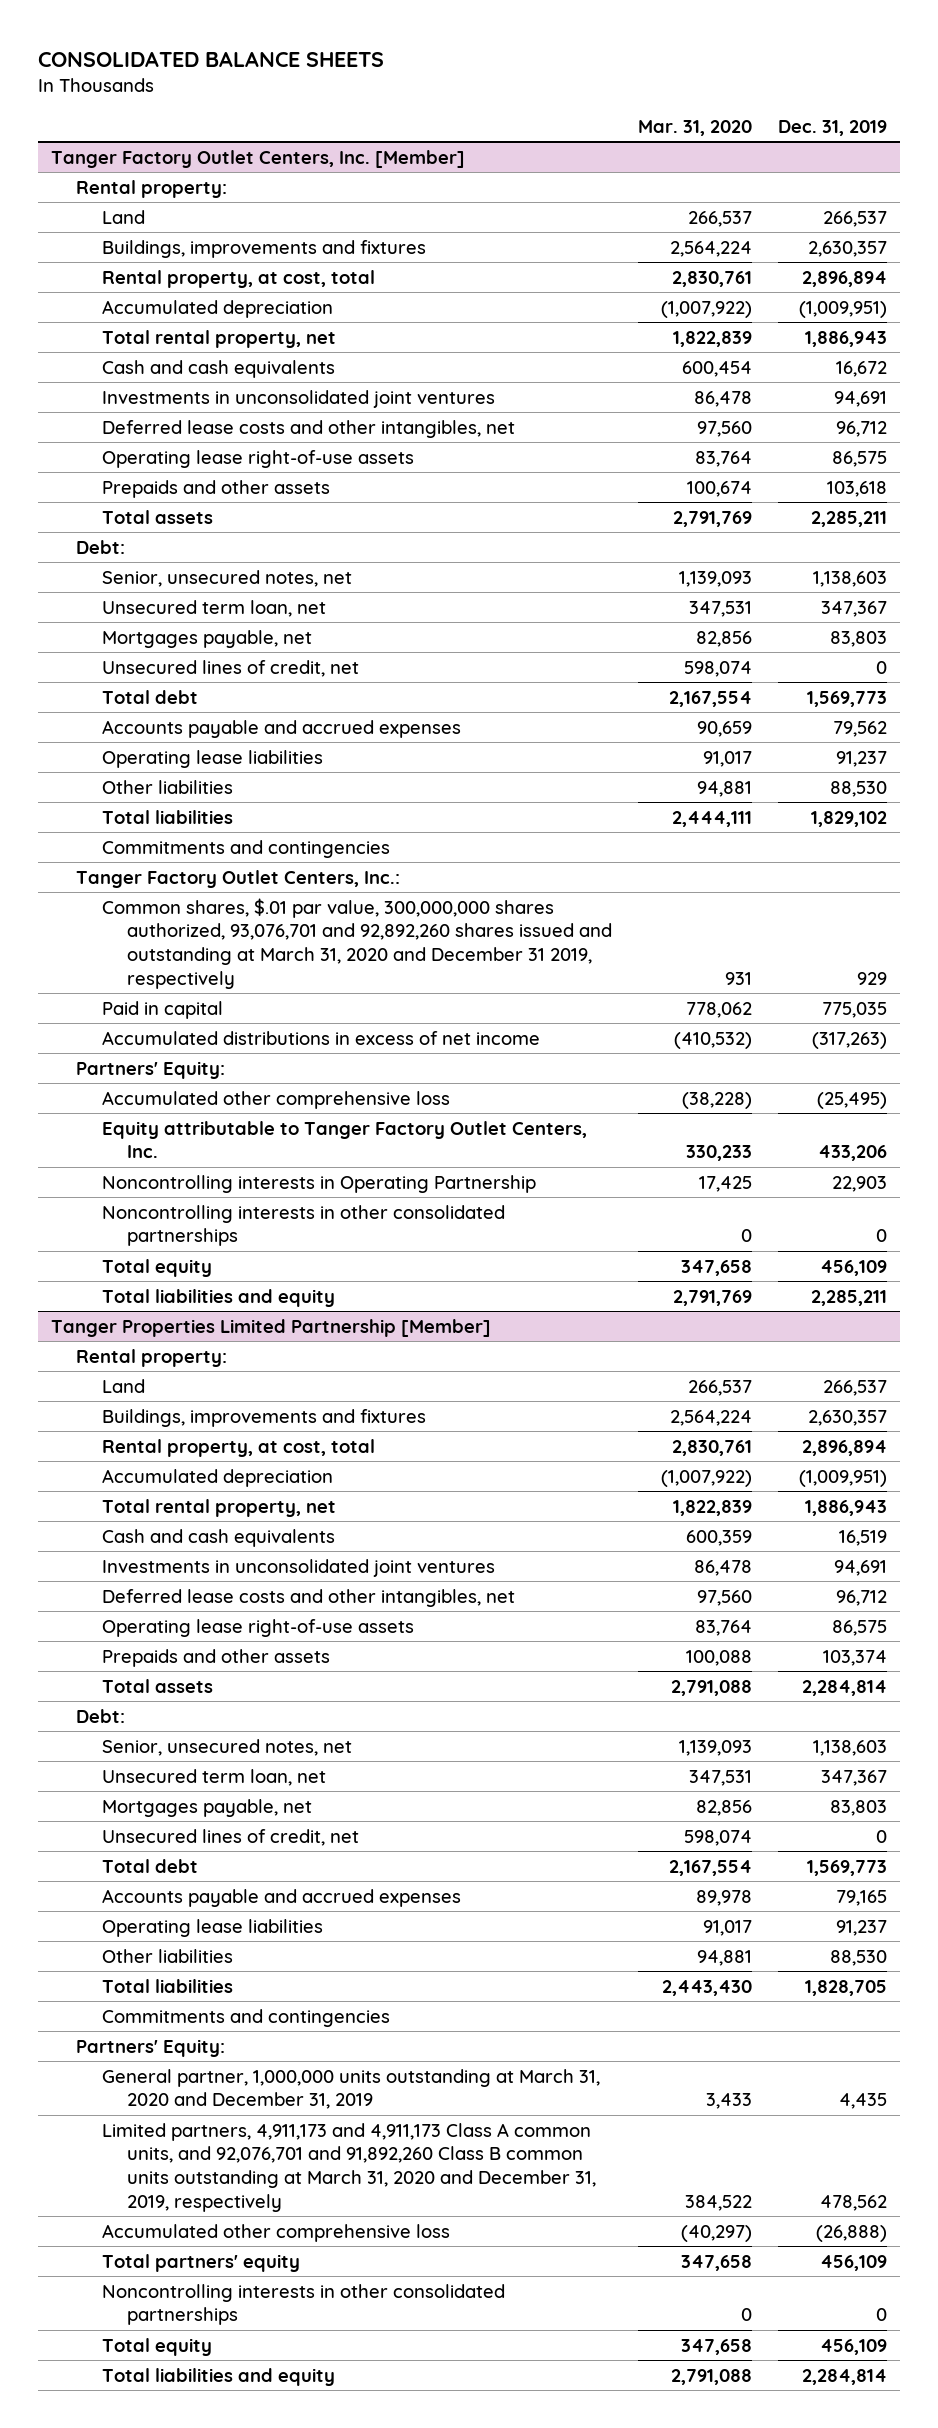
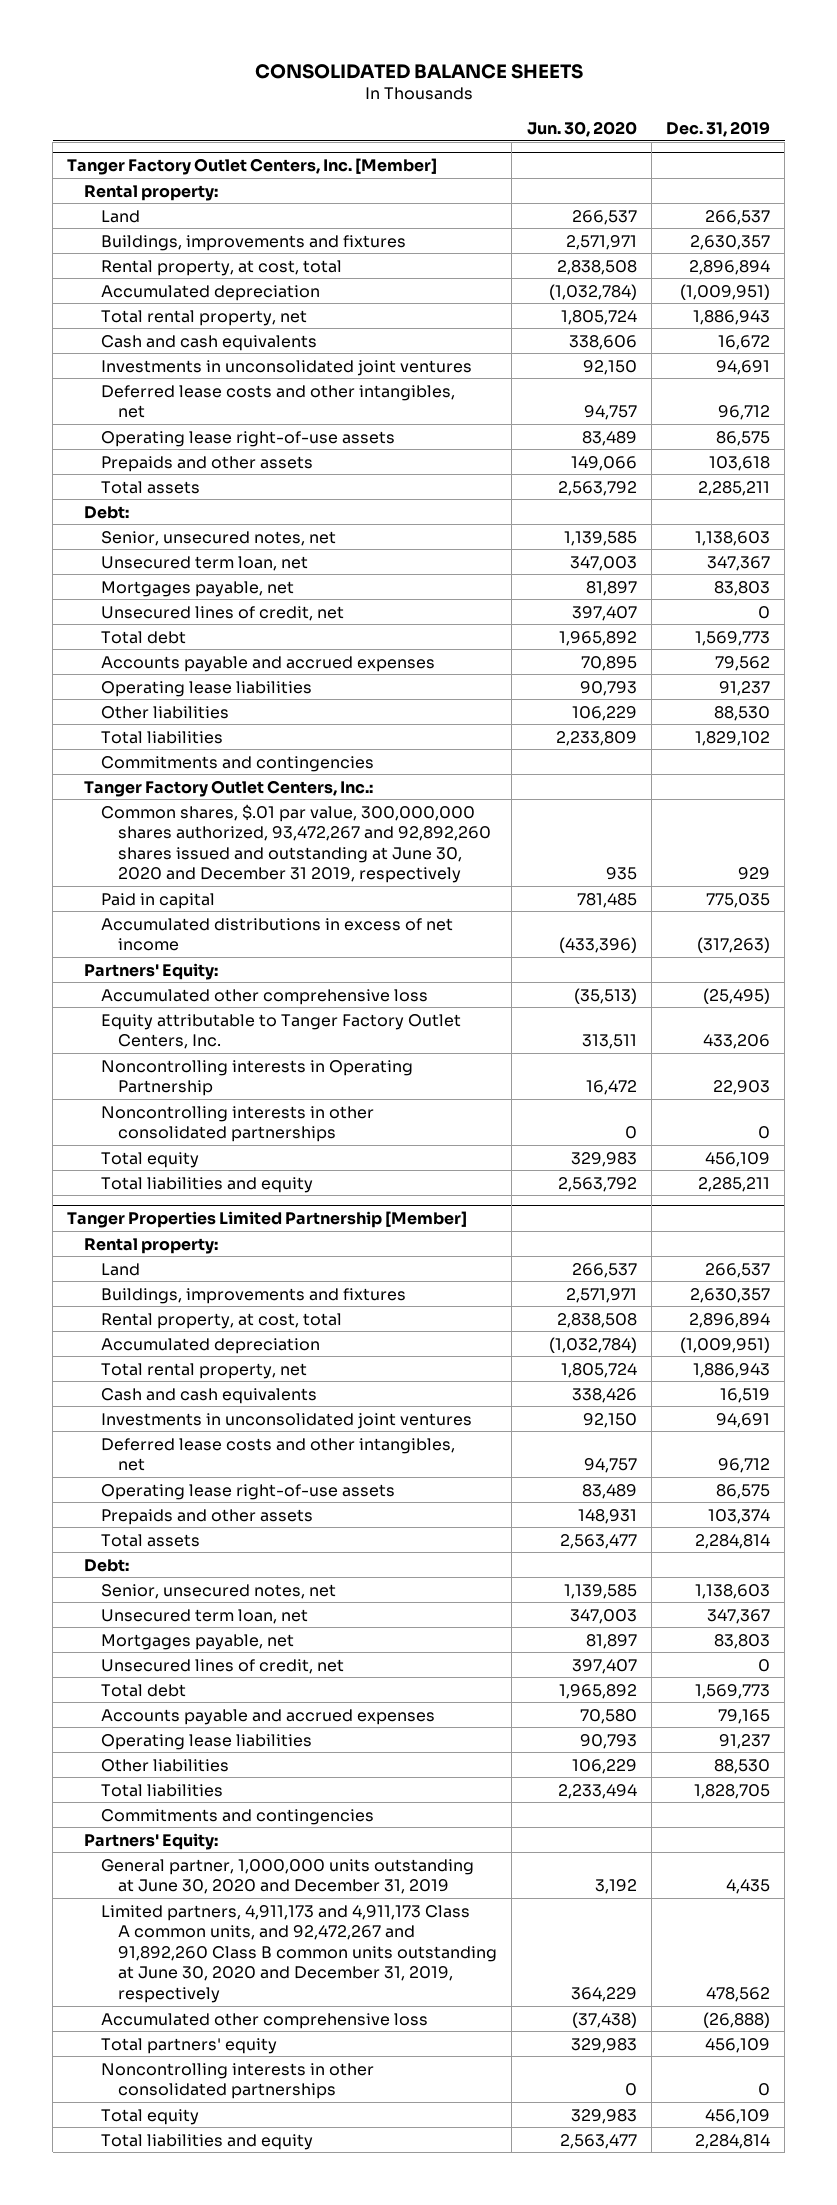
- | Mar. 31, 2020 | Dec. 31, 2019
+ | Jun. 30, 2020 | Dec. 31, 2019
@ Tanger Factory Outlet Centers, Inc. [Member]
- Common shares, $.01 par value, 300,000,000 shares authorized, 93,076,701 and 92,892,260 shares issued and outstanding at March 31, 2020 and December 31 2019, respectively | 931 | 929
+ Common shares, $.01 par value, 300,000,000 shares authorized, 93,472,267 and 92,892,260 shares issued and outstanding at June 30, 2020 and December 31 2019, respectively | 935 | 929
@ Tanger Properties Limited Partnership [Member]
- General partner, 1,000,000 units outstanding at March 31, 2020 and December 31, 2019 | 3,433 | 4,435
- Limited partners, 4,911,173 and 4,911,173 Class A common units, and 92,076,701 and 91,892,260 Class B common units outstanding at March 31, 2020 and December 31, 2019, respectively | 384,522 | 478,562
+ General partner, 1,000,000 units outstanding at June 30, 2020 and December 31, 2019 | 3,192 | 4,435
+ Limited partners, 4,911,173 and 4,911,173 Class A common units, and 92,472,267 and 91,892,260 Class B common units outstanding at June 30, 2020 and December 31, 2019, respectively | 364,229 | 478,562

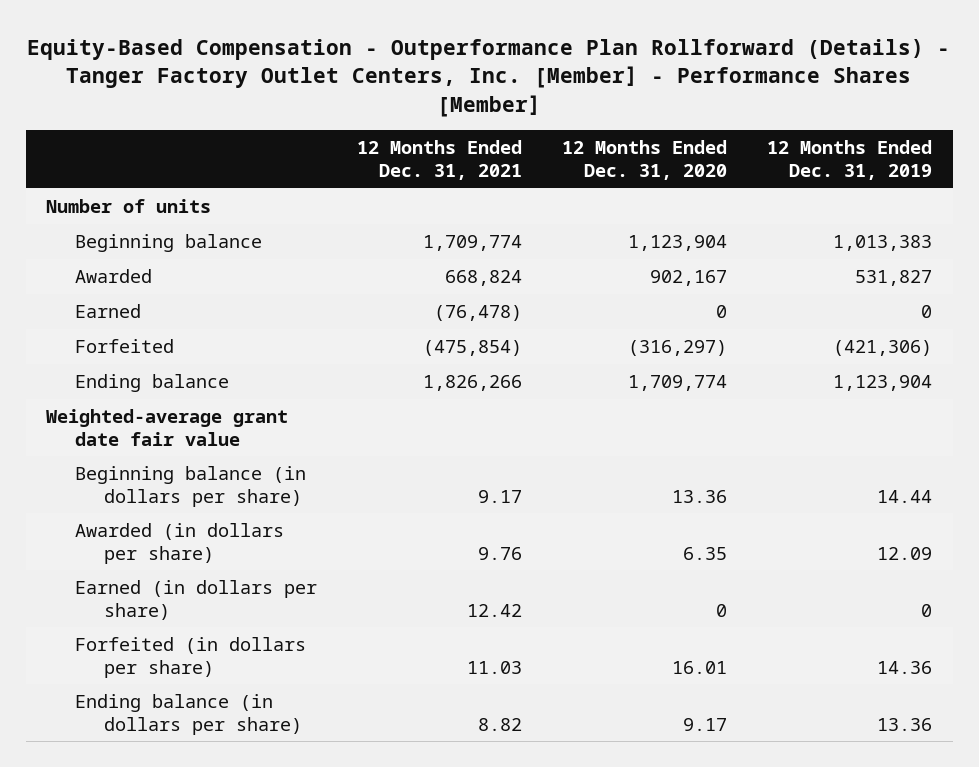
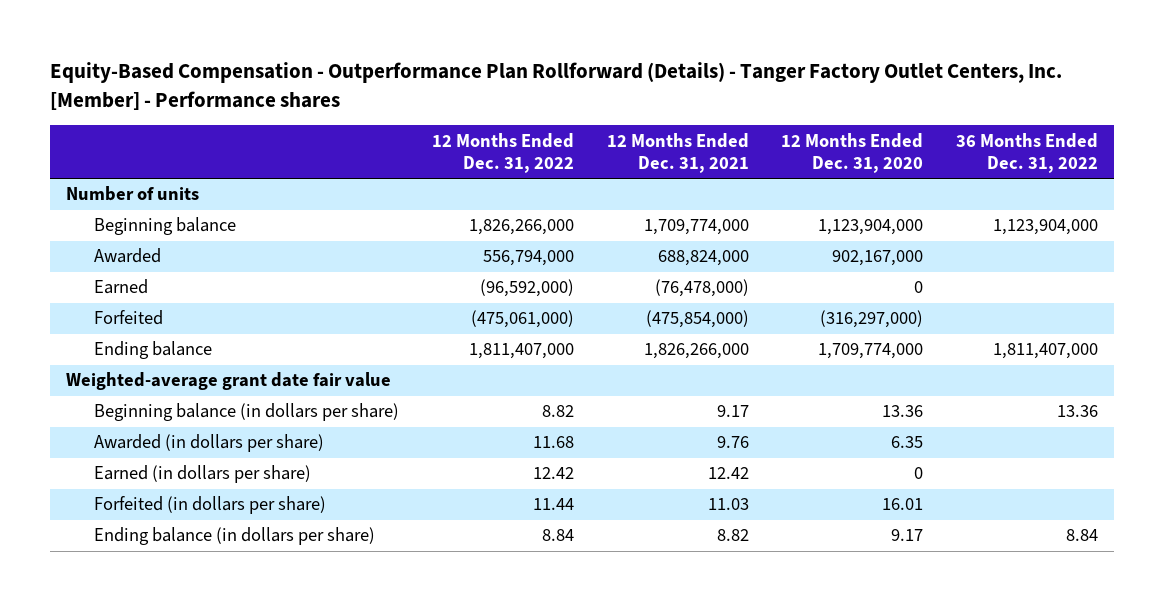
- Equity-Based Compensation - Outperformance Plan Rollforward (Details) - Tanger Factory Outlet Centers, Inc. [Member] - Performance Shares [Member]
+ Equity-Based Compensation - Outperformance Plan Rollforward (Details) - Tanger Factory Outlet Centers, Inc. [Member] - Performance shares
- | 12 Months Ended Dec. 31, 2021 | 12 Months Ended Dec. 31, 2020 | 12 Months Ended Dec. 31, 2019
+ | 12 Months Ended Dec. 31, 2022 | 12 Months Ended Dec. 31, 2021 | 12 Months Ended Dec. 31, 2020 | 36 Months Ended Dec. 31, 2022
- Beginning balance | 1,709,774 | 1,123,904 | 1,013,383
- Awarded | 668,824 | 902,167 | 531,827
- Earned | (76,478) | 0 | 0
- Forfeited | (475,854) | (316,297) | (421,306)
- Ending balance | 1,826,266 | 1,709,774 | 1,123,904
+ Beginning balance | 1,826,266,000 | 1,709,774,000 | 1,123,904,000 | 1,123,904,000
+ Awarded | 556,794,000 | 688,824,000 | 902,167,000 |
+ Earned | (96,592,000) | (76,478,000) | 0 |
+ Forfeited | (475,061,000) | (475,854,000) | (316,297,000) |
+ Ending balance | 1,811,407,000 | 1,826,266,000 | 1,709,774,000 | 1,811,407,000

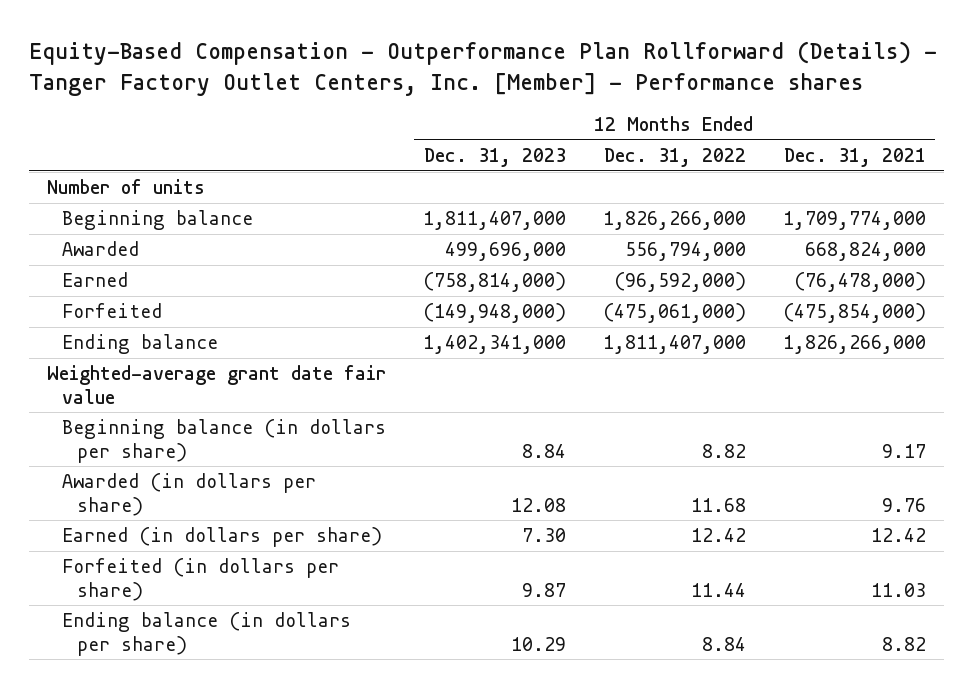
- | 12 Months Ended Dec. 31, 2022 | 12 Months Ended Dec. 31, 2021 | 12 Months Ended Dec. 31, 2020 | 36 Months Ended Dec. 31, 2022
+ | 12 Months Ended Dec. 31, 2023 | 12 Months Ended Dec. 31, 2022 | 12 Months Ended Dec. 31, 2021
- Awarded | 556,794,000 | 688,824,000 | 902,167,000 |
+ Awarded | 499,696,000 | 556,794,000 | 668,824,000

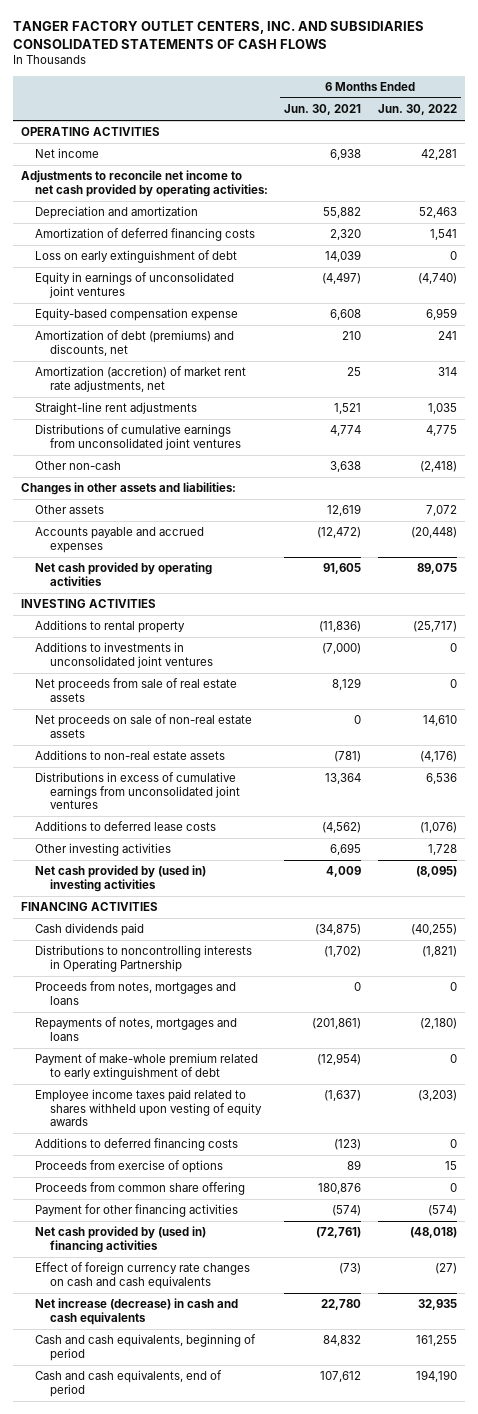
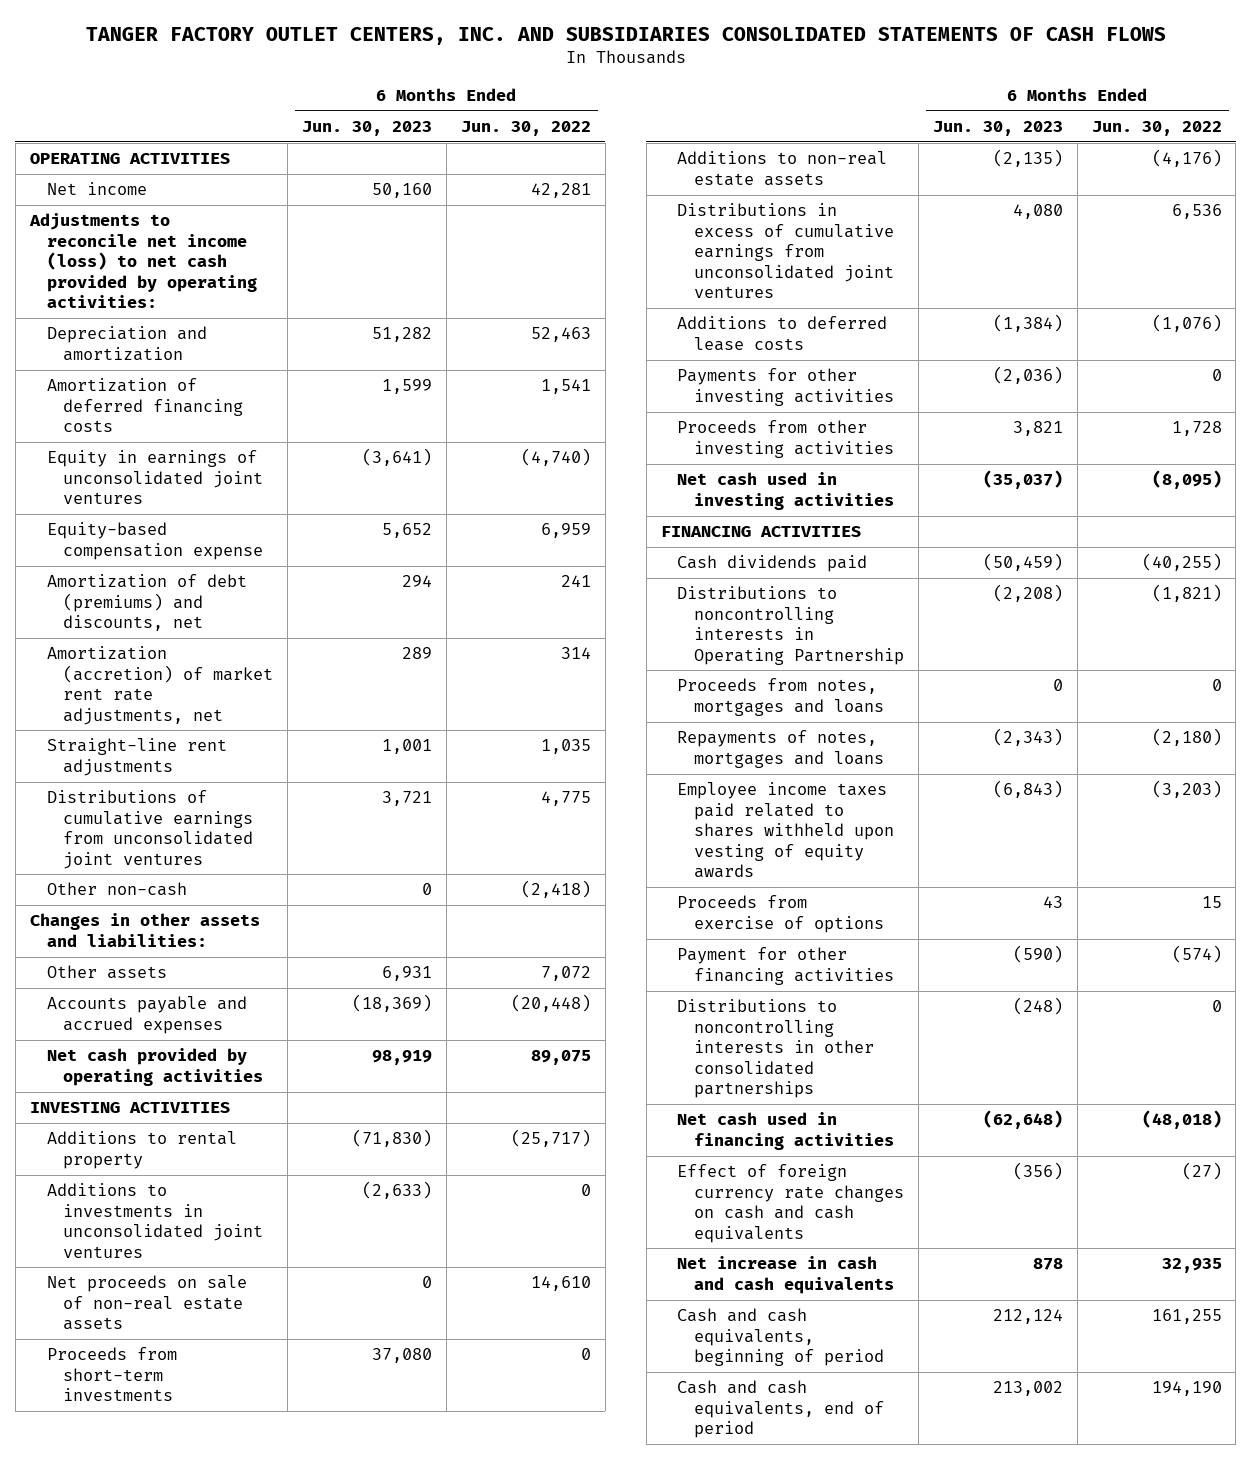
- | 6 Months Ended Jun. 30, 2021 | 6 Months Ended Jun. 30, 2022
+ | 6 Months Ended Jun. 30, 2023 | 6 Months Ended Jun. 30, 2022
- Adjustments to reconcile net income to net cash provided by operating activities:
+ Adjustments to reconcile net income (loss) to net cash provided by operating activities:
- Loss on early extinguishment of debt | 14,039 | 0
- Net proceeds from sale of real estate assets | 8,129 | 0
+ Proceeds from short-term investments | 37,080 | 0
- Other investing activities | 6,695 | 1,728
- Net cash provided by (used in) investing activities | 4,009 | (8,095)
+ Payments for other investing activities | (2,036) | 0
+ Proceeds from other investing activities | 3,821 | 1,728
+ Net cash used in investing activities | (35,037) | (8,095)
- Payment of make-whole premium related to early extinguishment of debt | (12,954) | 0
- Additions to deferred financing costs | (123) | 0
- Proceeds from common share offering | 180,876 | 0
- Net cash provided by (used in) financing activities | (72,761) | (48,018)
+ Distributions to noncontrolling interests in other consolidated partnerships | (248) | 0
+ Net cash used in financing activities | (62,648) | (48,018)
- Net increase (decrease) in cash and cash equivalents | 22,780 | 32,935
+ Net increase in cash and cash equivalents | 878 | 32,935

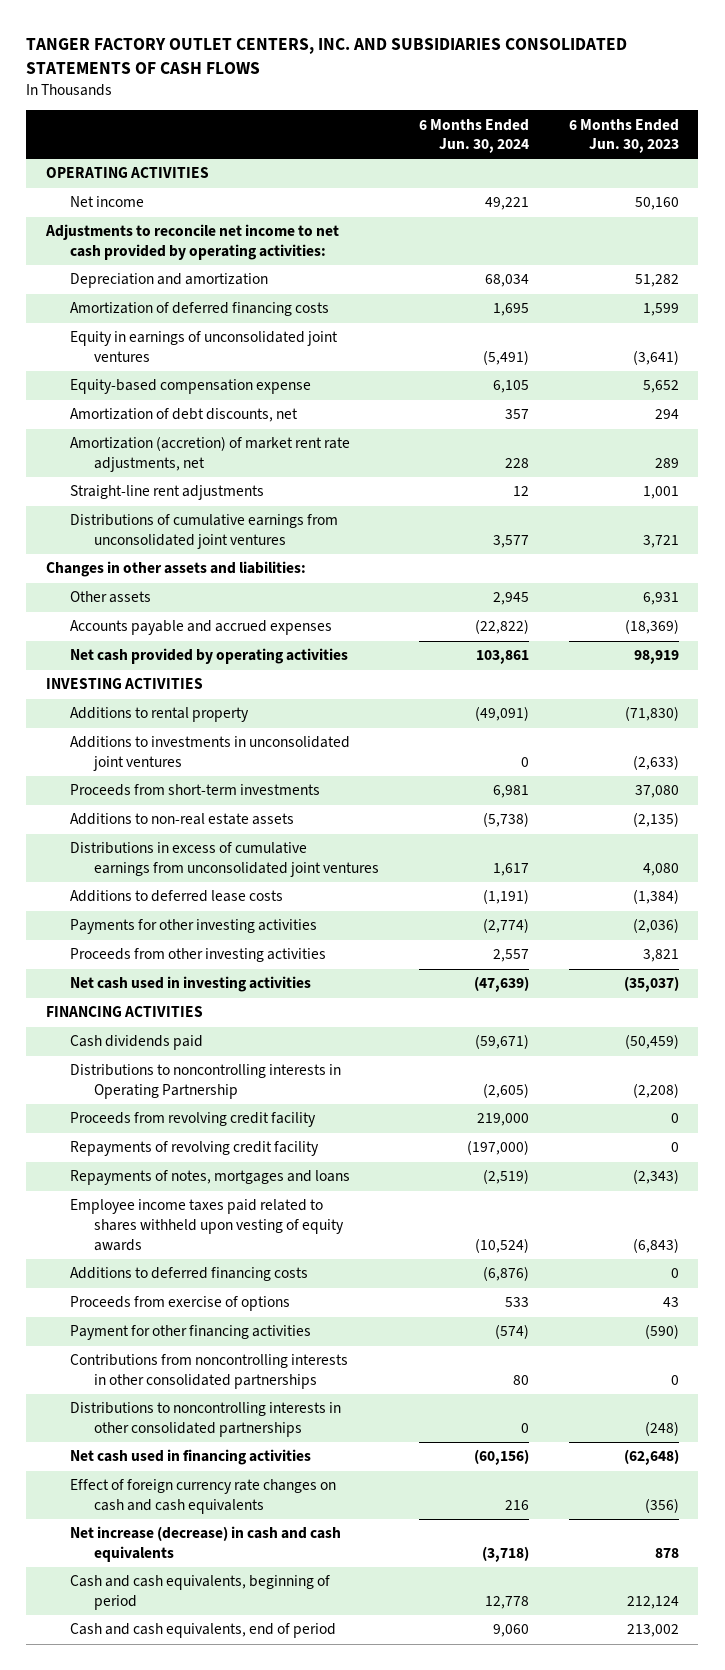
- | 6 Months Ended Jun. 30, 2023 | 6 Months Ended Jun. 30, 2022
+ | 6 Months Ended Jun. 30, 2024 | 6 Months Ended Jun. 30, 2023
- Adjustments to reconcile net income (loss) to net cash provided by operating activities:
+ Adjustments to reconcile net income to net cash provided by operating activities:
- Amortization of debt (premiums) and discounts, net | 294 | 241
+ Amortization of debt discounts, net | 357 | 294
- Other non-cash | 0 | (2,418)
- Net proceeds on sale of non-real estate assets | 0 | 14,610
- Proceeds from notes, mortgages and loans | 0 | 0
+ Proceeds from revolving credit facility | 219,000 | 0
+ Repayments of revolving credit facility | (197,000) | 0
+ Additions to deferred financing costs | (6,876) | 0
+ Contributions from noncontrolling interests in other consolidated partnerships | 80 | 0
- Net increase in cash and cash equivalents | 878 | 32,935
+ Net increase (decrease) in cash and cash equivalents | (3,718) | 878

